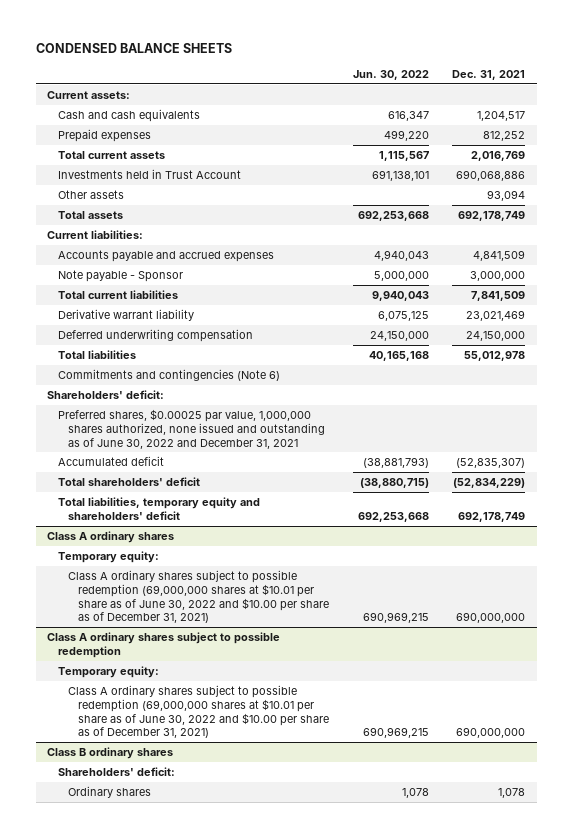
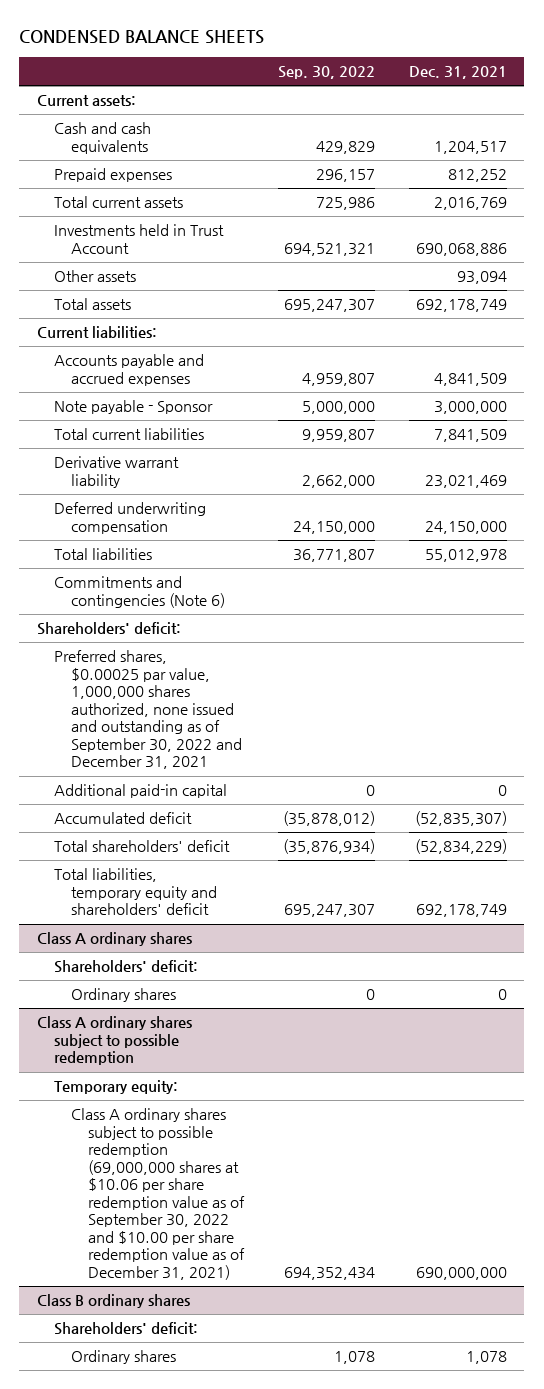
- | Jun. 30, 2022 | Dec. 31, 2021
+ | Sep. 30, 2022 | Dec. 31, 2021
- Preferred shares, $0.00025 par value, 1,000,000 shares authorized, none issued and outstanding as of June 30, 2022 and December 31, 2021
+ Preferred shares, $0.00025 par value, 1,000,000 shares authorized, none issued and outstanding as of September 30, 2022 and December 31, 2021
+ Additional paid-in capital | 0 | 0
@ Class A ordinary shares
- Temporary equity:
- Class A ordinary shares subject to possible redemption (69,000,000 shares at $10.01 per share as of June 30, 2022 and $10.00 per share as of December 31, 2021) | 690,969,215 | 690,000,000
+ Shareholders' deficit:
+ Ordinary shares | 0 | 0
@ Class A ordinary shares subject to possible redemption
- Class A ordinary shares subject to possible redemption (69,000,000 shares at $10.01 per share as of June 30, 2022 and $10.00 per share as of December 31, 2021) | 690,969,215 | 690,000,000
+ Class A ordinary shares subject to possible redemption (69,000,000 shares at $10.06 per share redemption value as of September 30, 2022 and $10.00 per share redemption value as of December 31, 2021) | 694,352,434 | 690,000,000

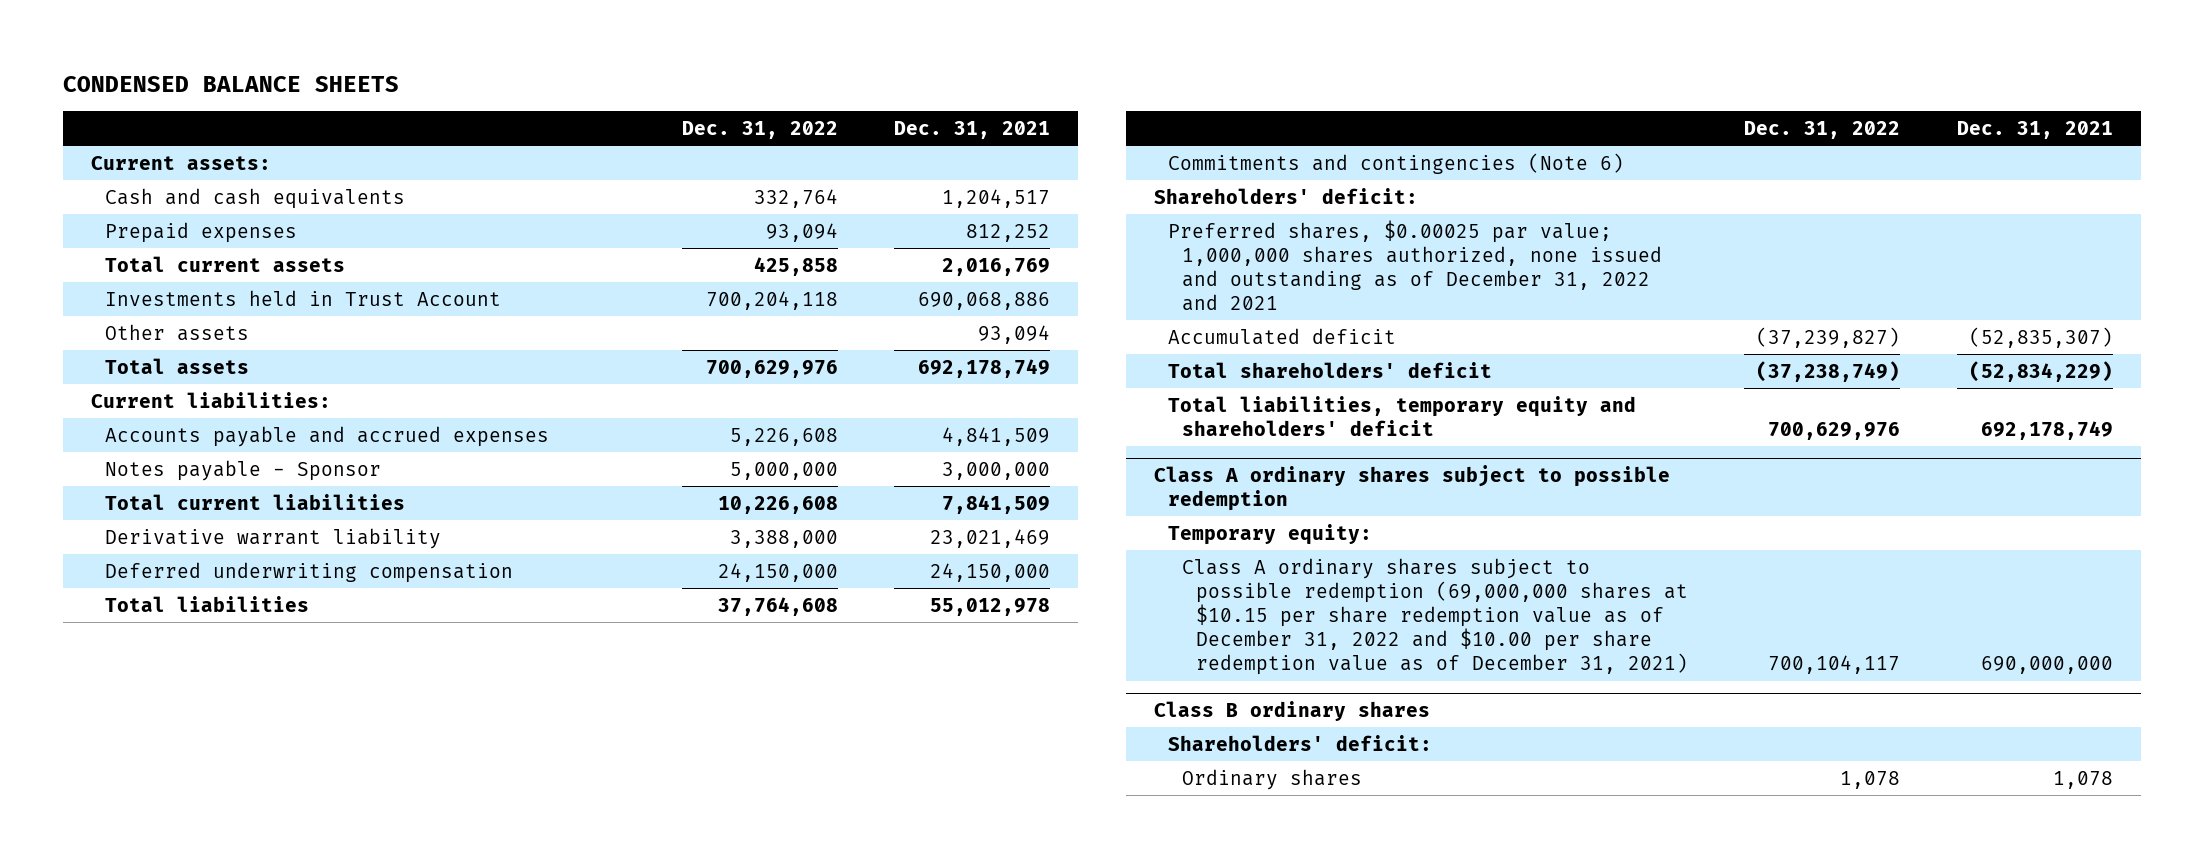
- | Sep. 30, 2022 | Dec. 31, 2021
+ | Dec. 31, 2022 | Dec. 31, 2021
- Note payable - Sponsor | 5,000,000 | 3,000,000
+ Notes payable - Sponsor | 5,000,000 | 3,000,000
- Preferred shares, $0.00025 par value, 1,000,000 shares authorized, none issued and outstanding as of September 30, 2022 and December 31, 2021
- Additional paid-in capital | 0 | 0
+ Preferred shares, $0.00025 par value; 1,000,000 shares authorized, none issued and outstanding as of December 31, 2022 and 2021
- Class A ordinary shares
- Shareholders' deficit:
- Ordinary shares | 0 | 0
@ Class A ordinary shares subject to possible redemption
- Class A ordinary shares subject to possible redemption (69,000,000 shares at $10.06 per share redemption value as of September 30, 2022 and $10.00 per share redemption value as of December 31, 2021) | 694,352,434 | 690,000,000
+ Class A ordinary shares subject to possible redemption (69,000,000 shares at $10.15 per share redemption value as of December 31, 2022 and $10.00 per share redemption value as of December 31, 2021) | 700,104,117 | 690,000,000

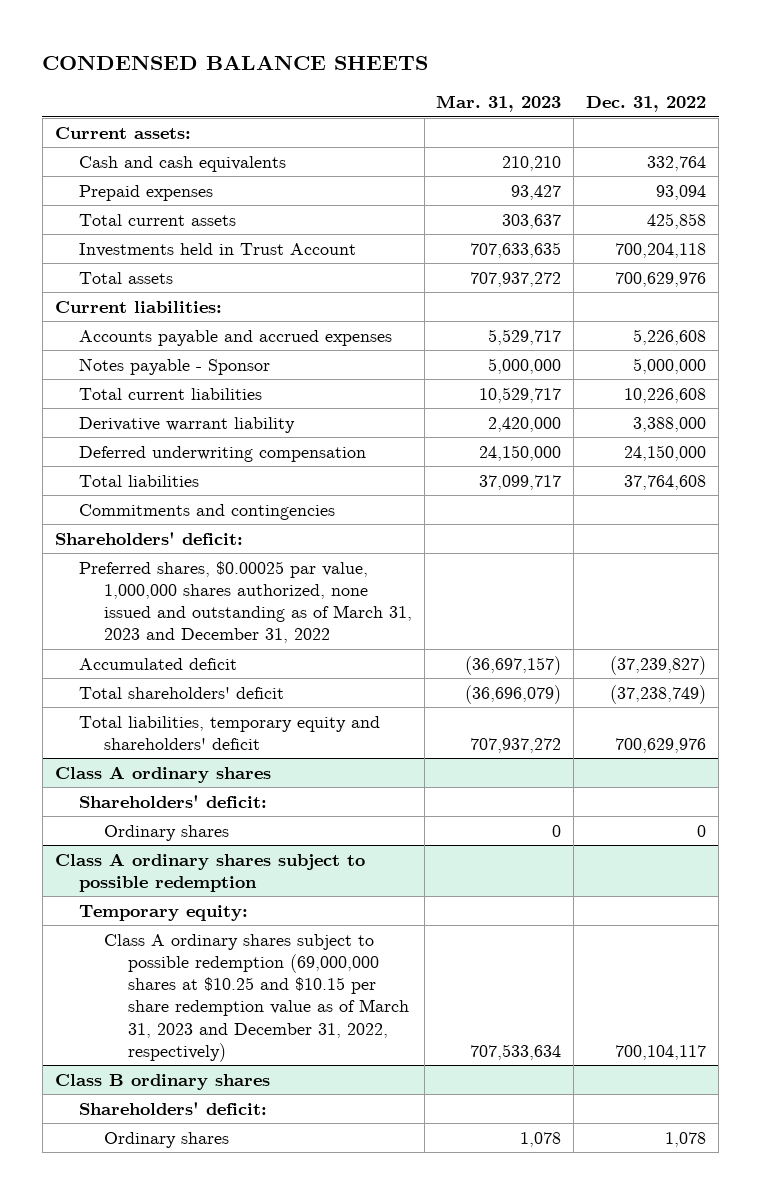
- | Dec. 31, 2022 | Dec. 31, 2021
+ | Mar. 31, 2023 | Dec. 31, 2022
- Other assets | | 93,094
- Commitments and contingencies (Note 6)
+ Commitments and contingencies
- Preferred shares, $0.00025 par value; 1,000,000 shares authorized, none issued and outstanding as of December 31, 2022 and 2021
+ Preferred shares, $0.00025 par value, 1,000,000 shares authorized, none issued and outstanding as of March 31, 2023 and December 31, 2022
+ Class A ordinary shares
+ Shareholders' deficit:
+ Ordinary shares | 0 | 0
@ Class A ordinary shares subject to possible redemption
- Class A ordinary shares subject to possible redemption (69,000,000 shares at $10.15 per share redemption value as of December 31, 2022 and $10.00 per share redemption value as of December 31, 2021) | 700,104,117 | 690,000,000
+ Class A ordinary shares subject to possible redemption (69,000,000 shares at $10.25 and $10.15 per share redemption value as of March 31, 2023 and December 31, 2022, respectively) | 707,533,634 | 700,104,117

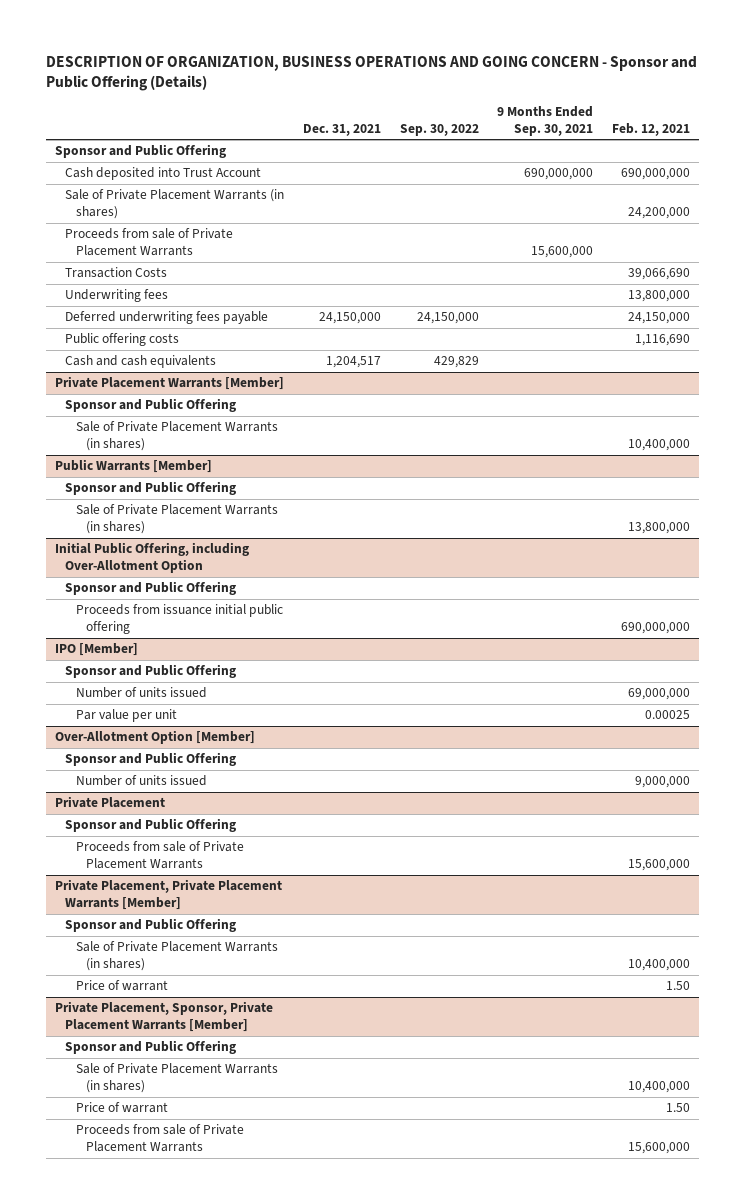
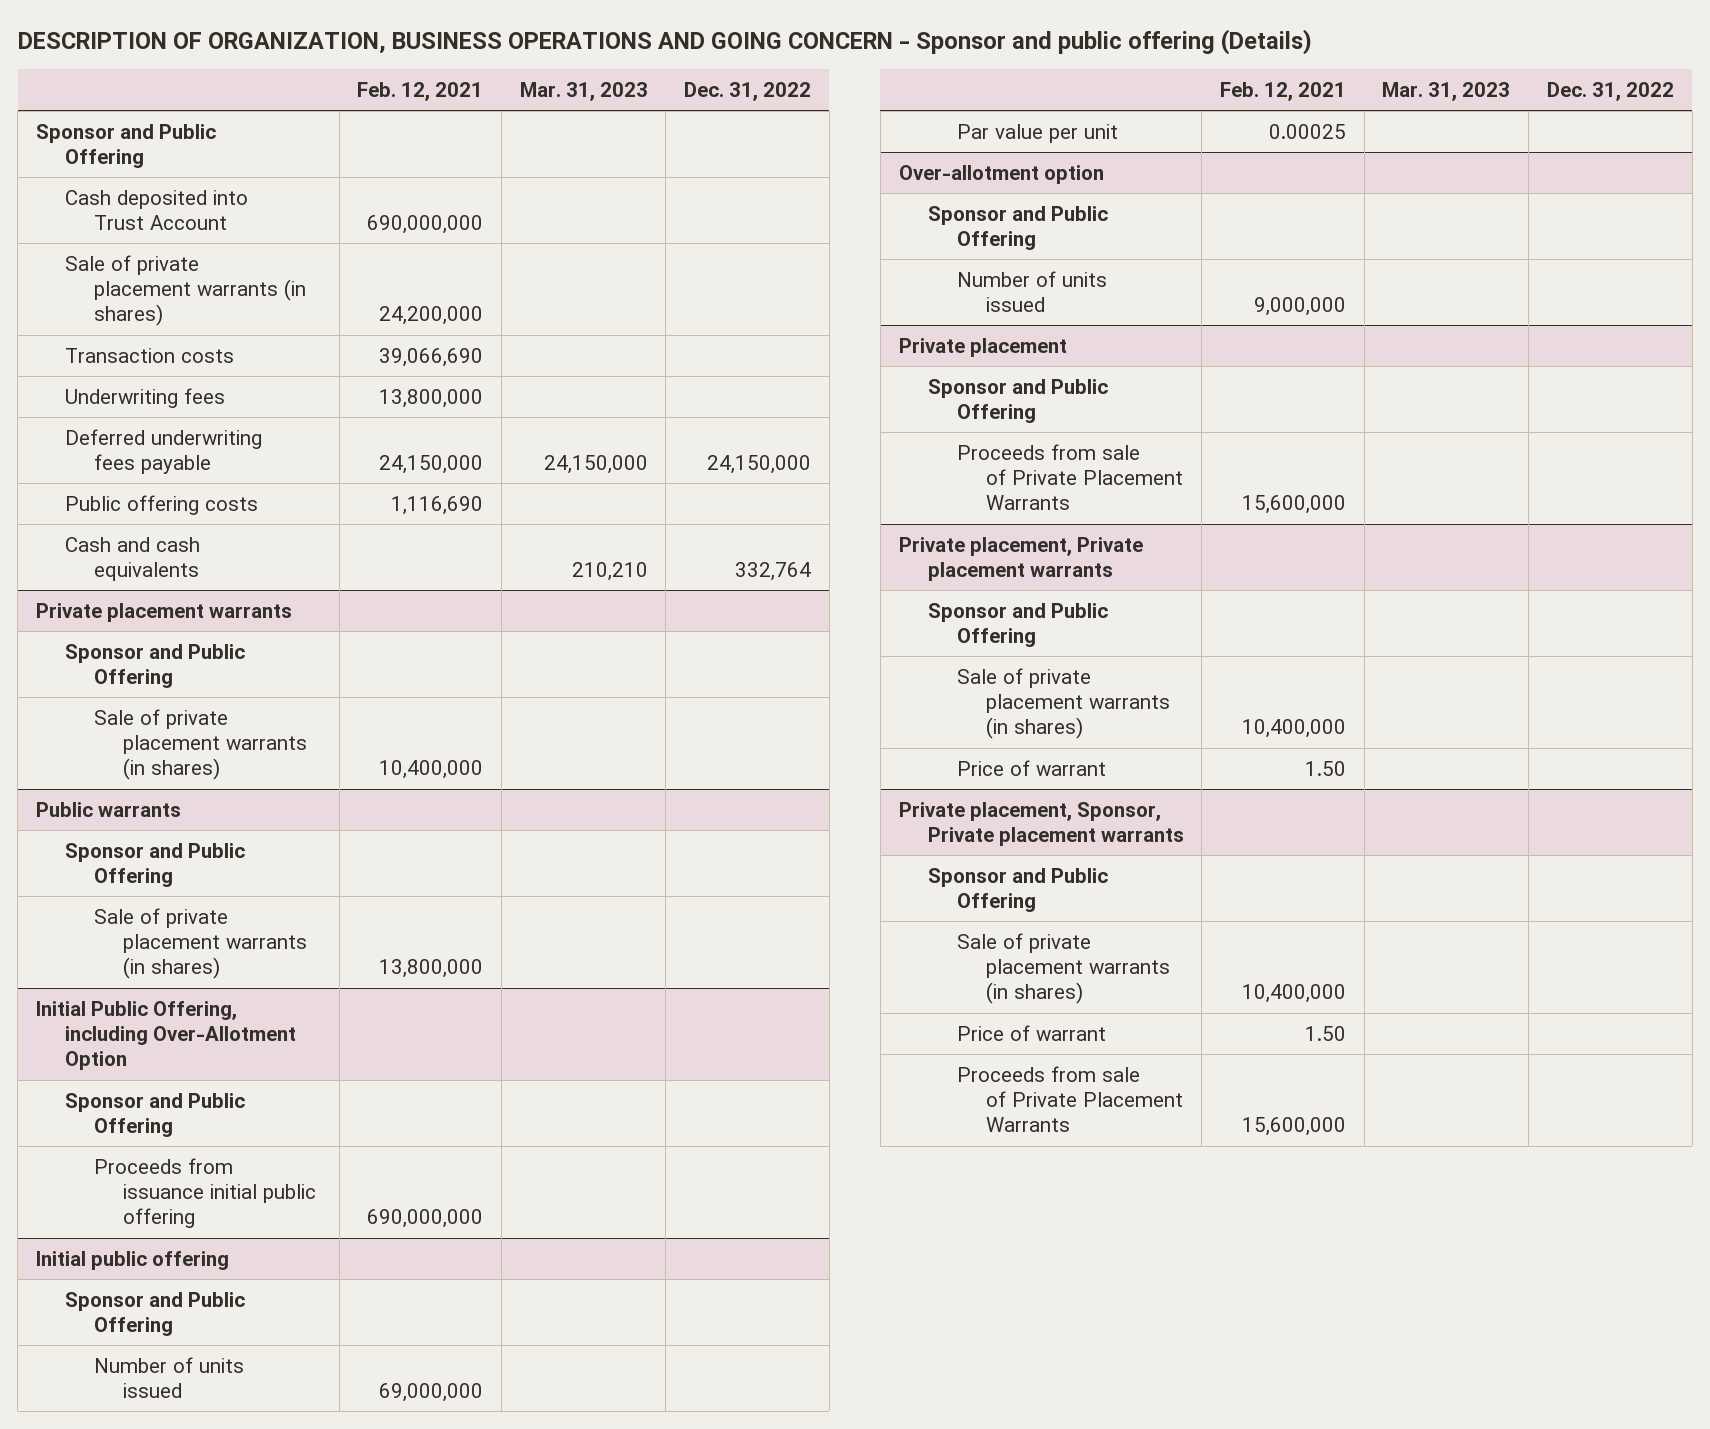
- DESCRIPTION OF ORGANIZATION, BUSINESS OPERATIONS AND GOING CONCERN - Sponsor and Public Offering (Details)
+ DESCRIPTION OF ORGANIZATION, BUSINESS OPERATIONS AND GOING CONCERN - Sponsor and public offering (Details)
- | Dec. 31, 2021 | Sep. 30, 2022 | 9 Months Ended Sep. 30, 2021 | Feb. 12, 2021
+ | Feb. 12, 2021 | Mar. 31, 2023 | Dec. 31, 2022
- Sale of Private Placement Warrants (in shares) | | | | 24,200,000
- Proceeds from sale of Private Placement Warrants | | | 15,600,000 |
- Transaction Costs | | | | 39,066,690
+ Sale of private placement warrants (in shares) | 24,200,000 | |
+ Transaction costs | 39,066,690 | |
- Private Placement Warrants [Member]
+ Private placement warrants
- Sale of Private Placement Warrants (in shares) | | | | 10,400,000
- Public Warrants [Member]
+ Sale of private placement warrants (in shares) | 10,400,000 | |
+ Public warrants
- Sale of Private Placement Warrants (in shares) | | | | 13,800,000
+ Sale of private placement warrants (in shares) | 13,800,000 | |
- IPO [Member]
+ Initial public offering
- Over-Allotment Option [Member]
+ Over-allotment option
- Private Placement
+ Private placement
- Private Placement, Private Placement Warrants [Member]
+ Private placement, Private placement warrants
- Sale of Private Placement Warrants (in shares) | | | | 10,400,000
+ Sale of private placement warrants (in shares) | 10,400,000 | |
- Private Placement, Sponsor, Private Placement Warrants [Member]
+ Private placement, Sponsor, Private placement warrants
- Sale of Private Placement Warrants (in shares) | | | | 10,400,000
+ Sale of private placement warrants (in shares) | 10,400,000 | |

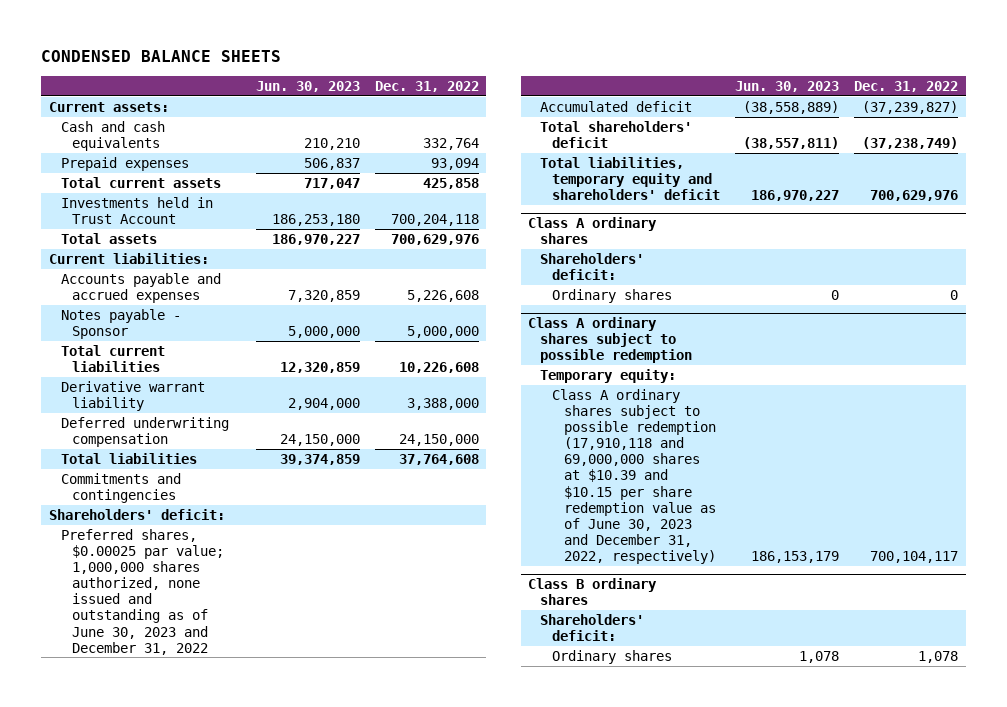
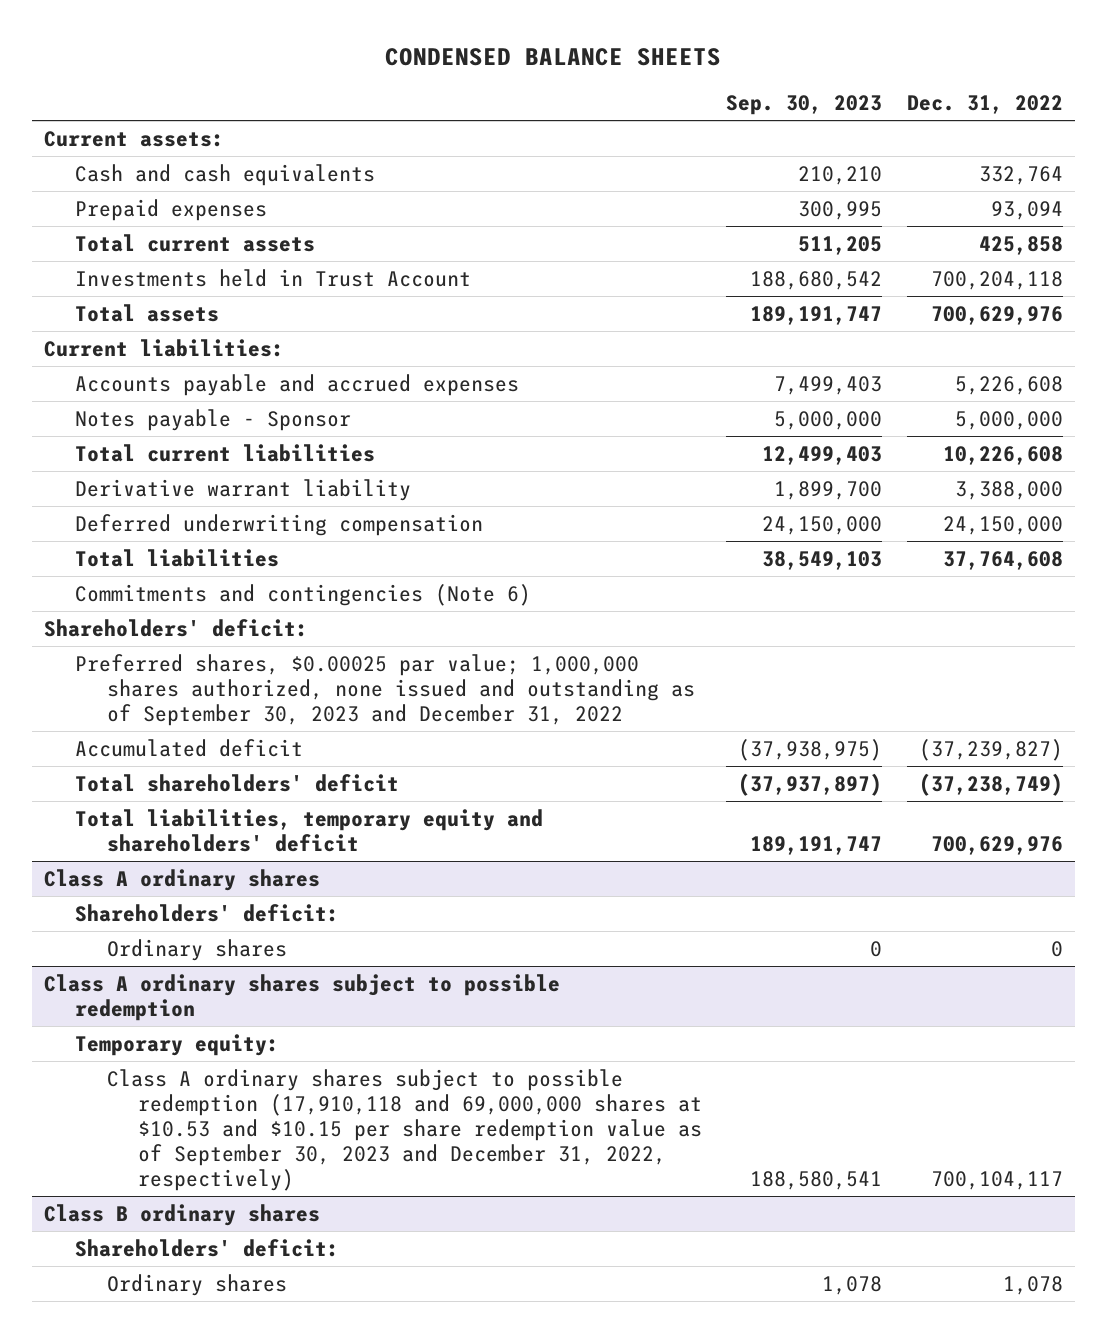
- | Jun. 30, 2023 | Dec. 31, 2022
+ | Sep. 30, 2023 | Dec. 31, 2022
- Commitments and contingencies
+ Commitments and contingencies (Note 6)
- Preferred shares, $0.00025 par value; 1,000,000 shares authorized, none issued and outstanding as of June 30, 2023 and December 31, 2022
+ Preferred shares, $0.00025 par value; 1,000,000 shares authorized, none issued and outstanding as of September 30, 2023 and December 31, 2022
@ Class A ordinary shares subject to possible redemption
- Class A ordinary shares subject to possible redemption (17,910,118 and 69,000,000 shares at $10.39 and $10.15 per share redemption value as of June 30, 2023 and December 31, 2022, respectively) | 186,153,179 | 700,104,117
+ Class A ordinary shares subject to possible redemption (17,910,118 and 69,000,000 shares at $10.53 and $10.15 per share redemption value as of September 30, 2023 and December 31, 2022, respectively) | 188,580,541 | 700,104,117

